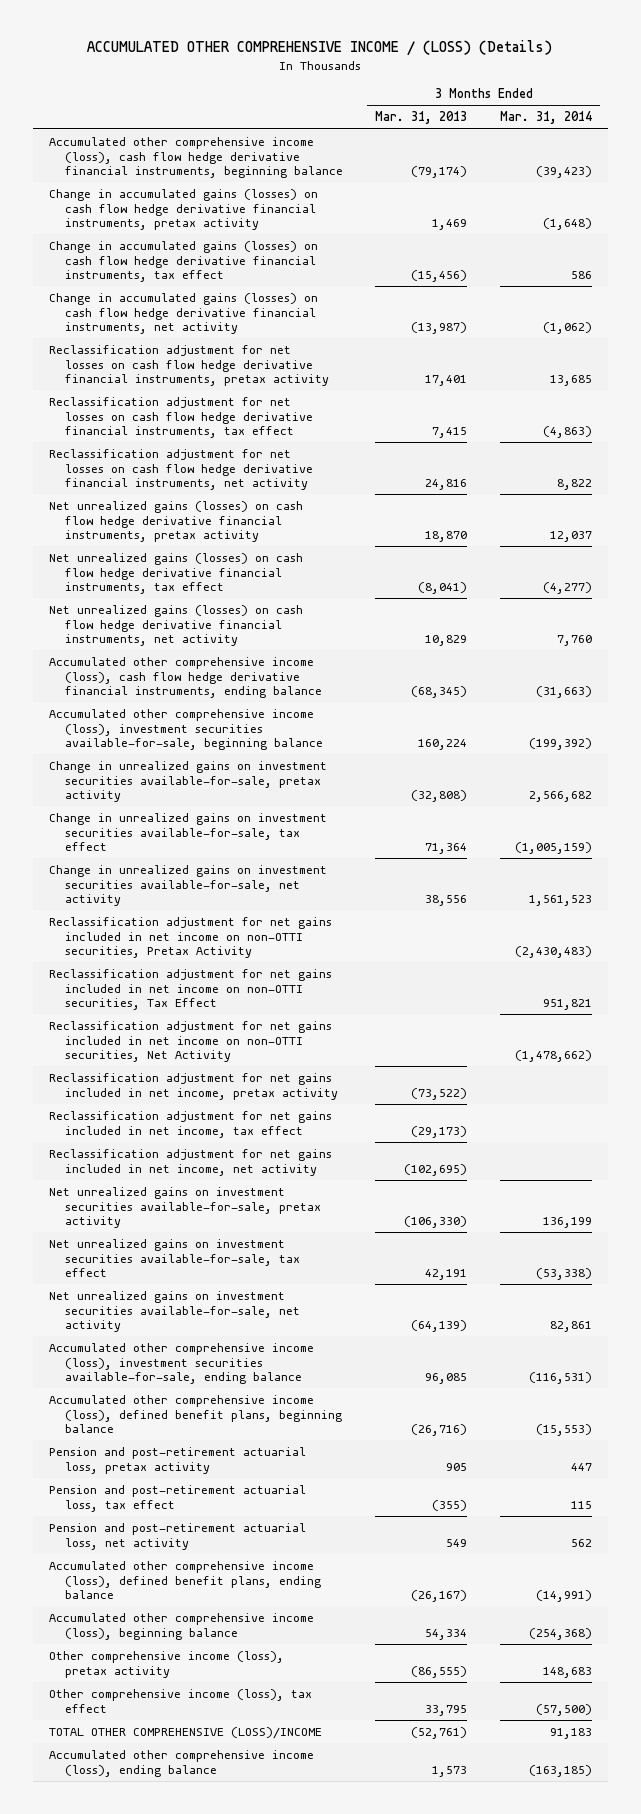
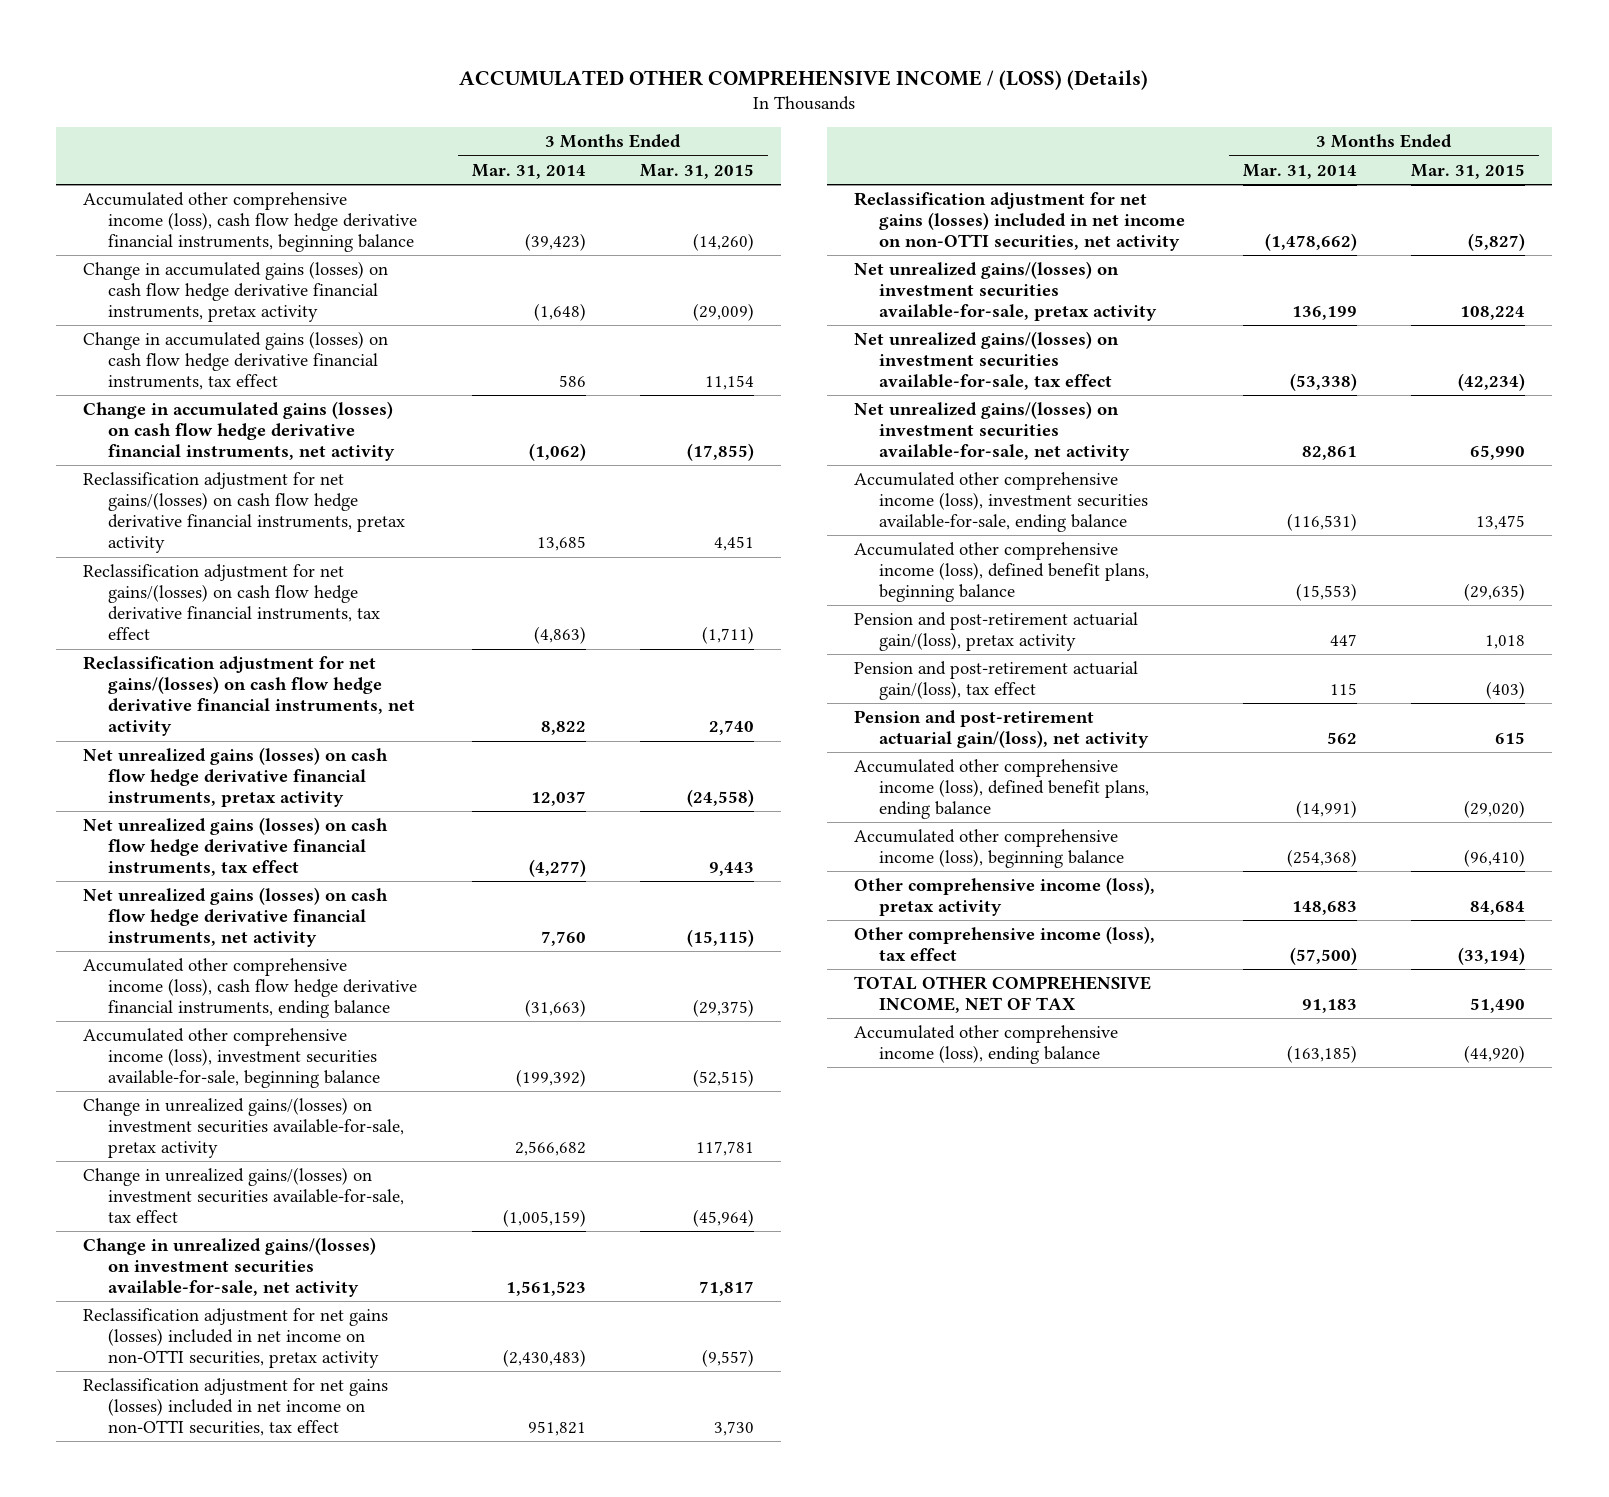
- | 3 Months Ended Mar. 31, 2013 | 3 Months Ended Mar. 31, 2014
+ | 3 Months Ended Mar. 31, 2014 | 3 Months Ended Mar. 31, 2015
- Reclassification adjustment for net losses on cash flow hedge derivative financial instruments, pretax activity | 17,401 | 13,685
- Reclassification adjustment for net losses on cash flow hedge derivative financial instruments, tax effect | 7,415 | (4,863)
- Reclassification adjustment for net losses on cash flow hedge derivative financial instruments, net activity | 24,816 | 8,822
+ Reclassification adjustment for net gains/(losses) on cash flow hedge derivative financial instruments, pretax activity | 13,685 | 4,451
+ Reclassification adjustment for net gains/(losses) on cash flow hedge derivative financial instruments, tax effect | (4,863) | (1,711)
+ Reclassification adjustment for net gains/(losses) on cash flow hedge derivative financial instruments, net activity | 8,822 | 2,740
- Change in unrealized gains on investment securities available-for-sale, pretax activity | (32,808) | 2,566,682
- Change in unrealized gains on investment securities available-for-sale, tax effect | 71,364 | (1,005,159)
- Change in unrealized gains on investment securities available-for-sale, net activity | 38,556 | 1,561,523
- Reclassification adjustment for net gains included in net income on non-OTTI securities, Pretax Activity | | (2,430,483)
- Reclassification adjustment for net gains included in net income on non-OTTI securities, Tax Effect | | 951,821
- Reclassification adjustment for net gains included in net income on non-OTTI securities, Net Activity | | (1,478,662)
- Reclassification adjustment for net gains included in net income, pretax activity | (73,522) |
- Reclassification adjustment for net gains included in net income, tax effect | (29,173) |
- Reclassification adjustment for net gains included in net income, net activity | (102,695) |
- Net unrealized gains on investment securities available-for-sale, pretax activity | (106,330) | 136,199
- Net unrealized gains on investment securities available-for-sale, tax effect | 42,191 | (53,338)
- Net unrealized gains on investment securities available-for-sale, net activity | (64,139) | 82,861
+ Change in unrealized gains/(losses) on investment securities available-for-sale, pretax activity | 2,566,682 | 117,781
+ Change in unrealized gains/(losses) on investment securities available-for-sale, tax effect | (1,005,159) | (45,964)
+ Change in unrealized gains/(losses) on investment securities available-for-sale, net activity | 1,561,523 | 71,817
+ Reclassification adjustment for net gains (losses) included in net income on non-OTTI securities, pretax activity | (2,430,483) | (9,557)
+ Reclassification adjustment for net gains (losses) included in net income on non-OTTI securities, tax effect | 951,821 | 3,730
+ Reclassification adjustment for net gains (losses) included in net income on non-OTTI securities, net activity | (1,478,662) | (5,827)
+ Net unrealized gains/(losses) on investment securities available-for-sale, pretax activity | 136,199 | 108,224
+ Net unrealized gains/(losses) on investment securities available-for-sale, tax effect | (53,338) | (42,234)
+ Net unrealized gains/(losses) on investment securities available-for-sale, net activity | 82,861 | 65,990
- Pension and post-retirement actuarial loss, pretax activity | 905 | 447
- Pension and post-retirement actuarial loss, tax effect | (355) | 115
- Pension and post-retirement actuarial loss, net activity | 549 | 562
+ Pension and post-retirement actuarial gain/(loss), pretax activity | 447 | 1,018
+ Pension and post-retirement actuarial gain/(loss), tax effect | 115 | (403)
+ Pension and post-retirement actuarial gain/(loss), net activity | 562 | 615
- TOTAL OTHER COMPREHENSIVE (LOSS)/INCOME | (52,761) | 91,183
+ TOTAL OTHER COMPREHENSIVE INCOME, NET OF TAX | 91,183 | 51,490

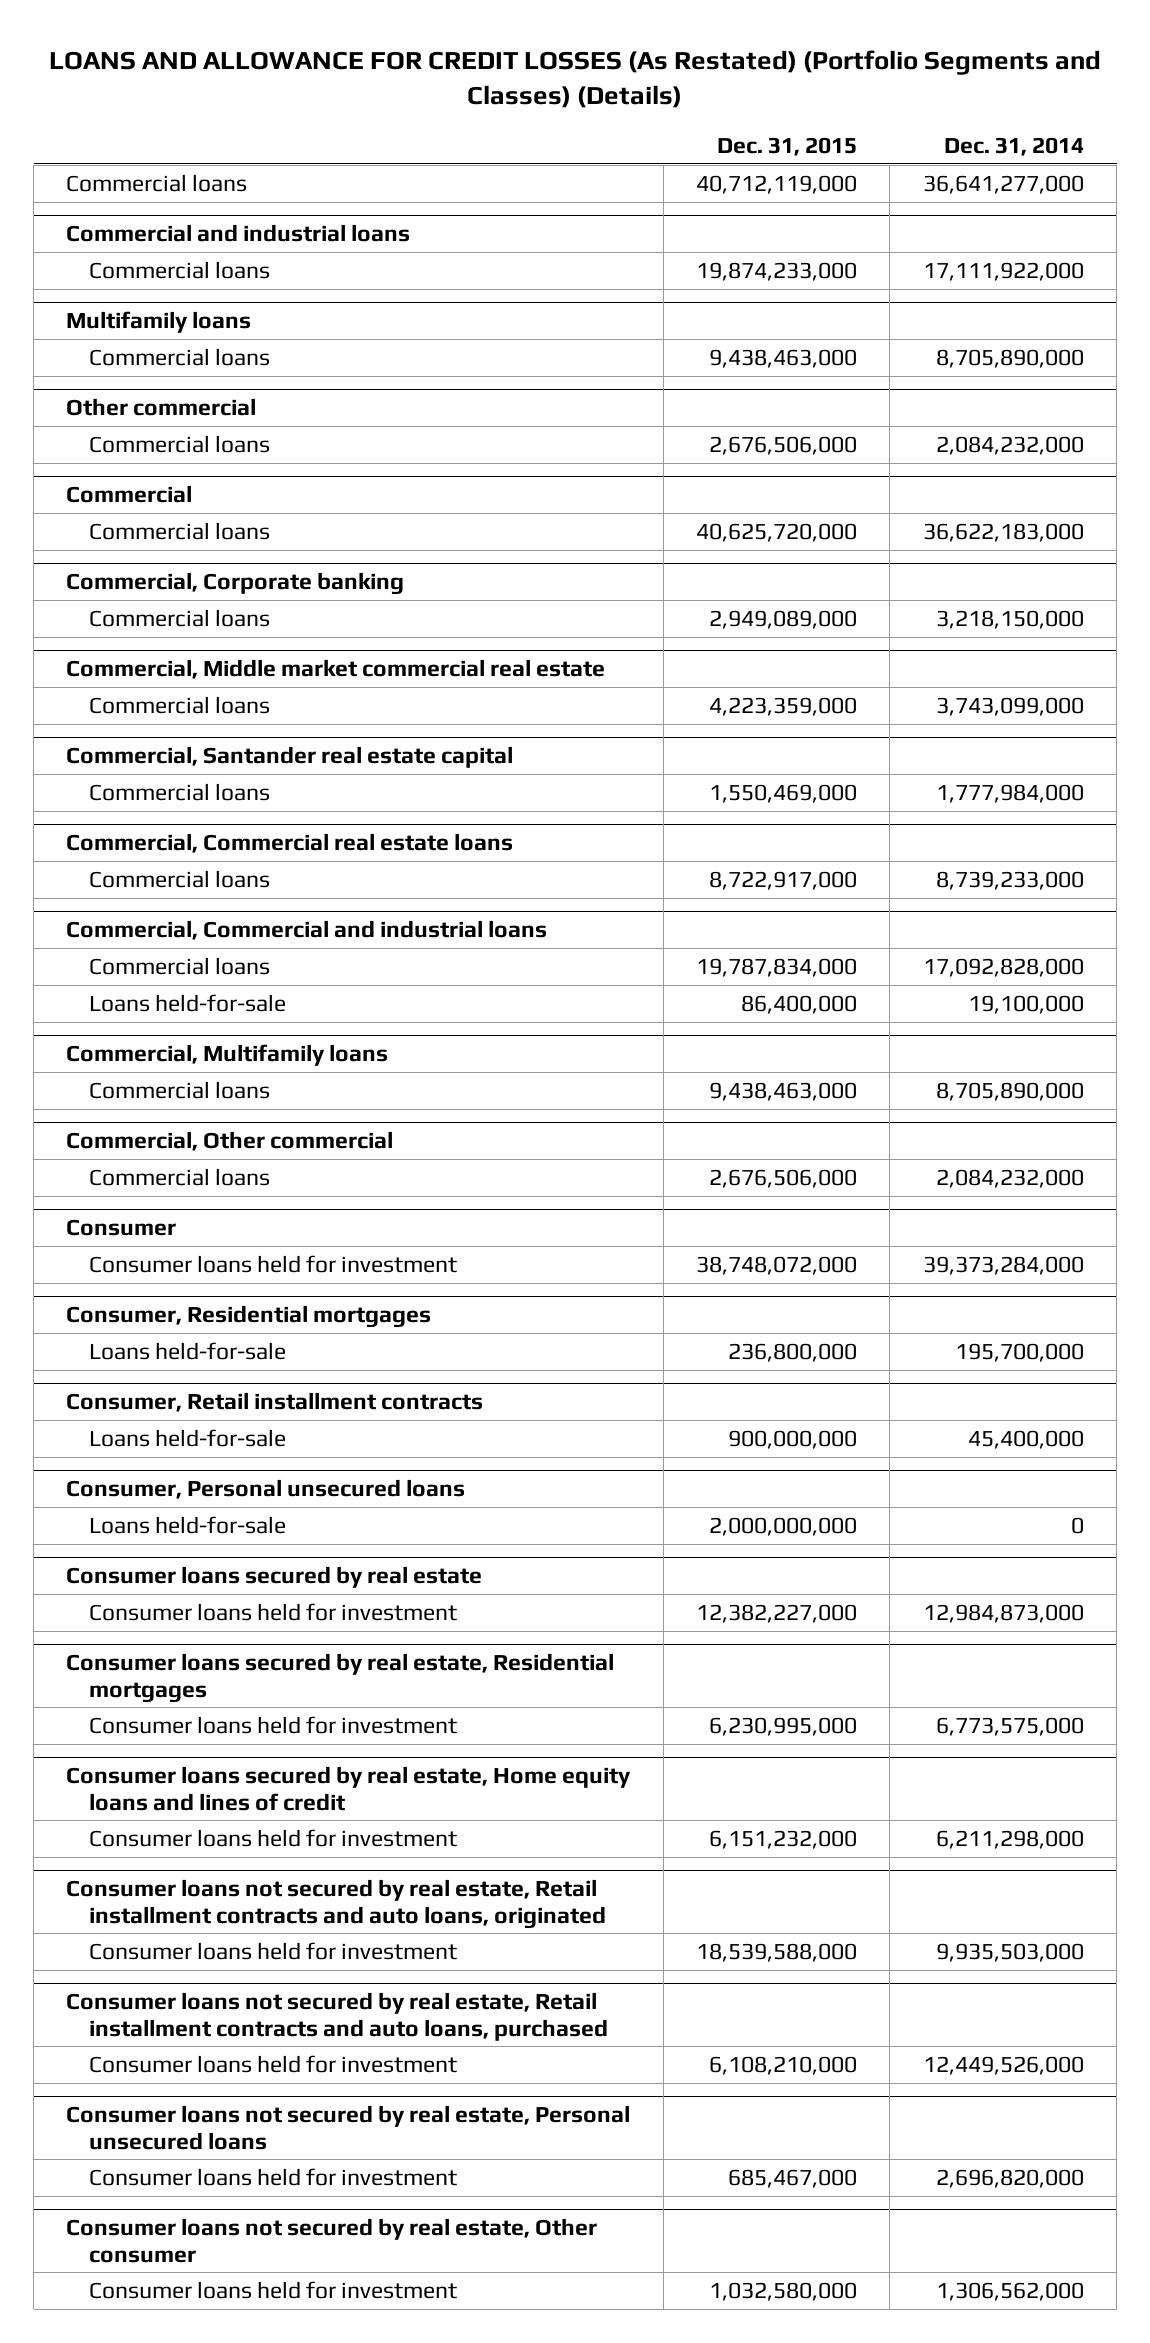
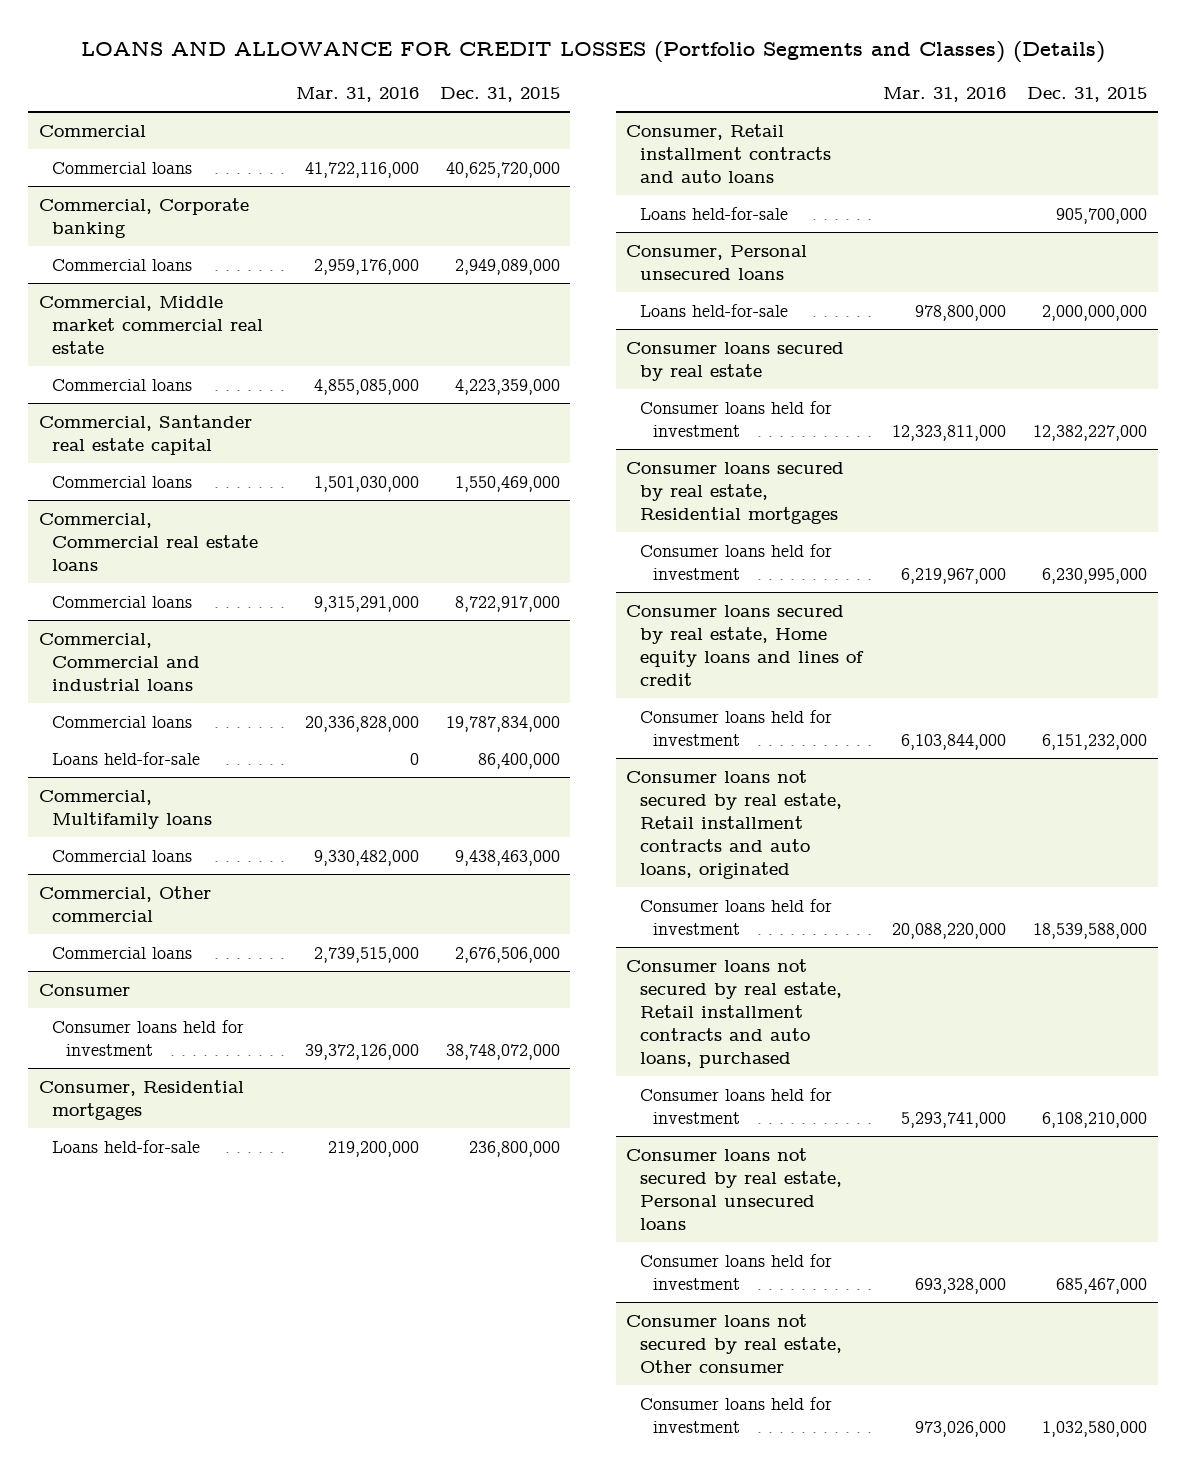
- LOANS AND ALLOWANCE FOR CREDIT LOSSES (As Restated) (Portfolio Segments and Classes) (Details)
+ LOANS AND ALLOWANCE FOR CREDIT LOSSES (Portfolio Segments and Classes) (Details)
- | Dec. 31, 2015 | Dec. 31, 2014
+ | Mar. 31, 2016 | Dec. 31, 2015
- Commercial loans | 40,712,119,000 | 36,641,277,000
- Commercial and industrial loans
- Commercial loans | 19,874,233,000 | 17,111,922,000
- Multifamily loans
- Commercial loans | 9,438,463,000 | 8,705,890,000
- Other commercial
- Commercial loans | 2,676,506,000 | 2,084,232,000
- Consumer, Retail installment contracts
- Loans held-for-sale | 900,000,000 | 45,400,000
+ Consumer, Retail installment contracts and auto loans
+ Loans held-for-sale | | 905,700,000

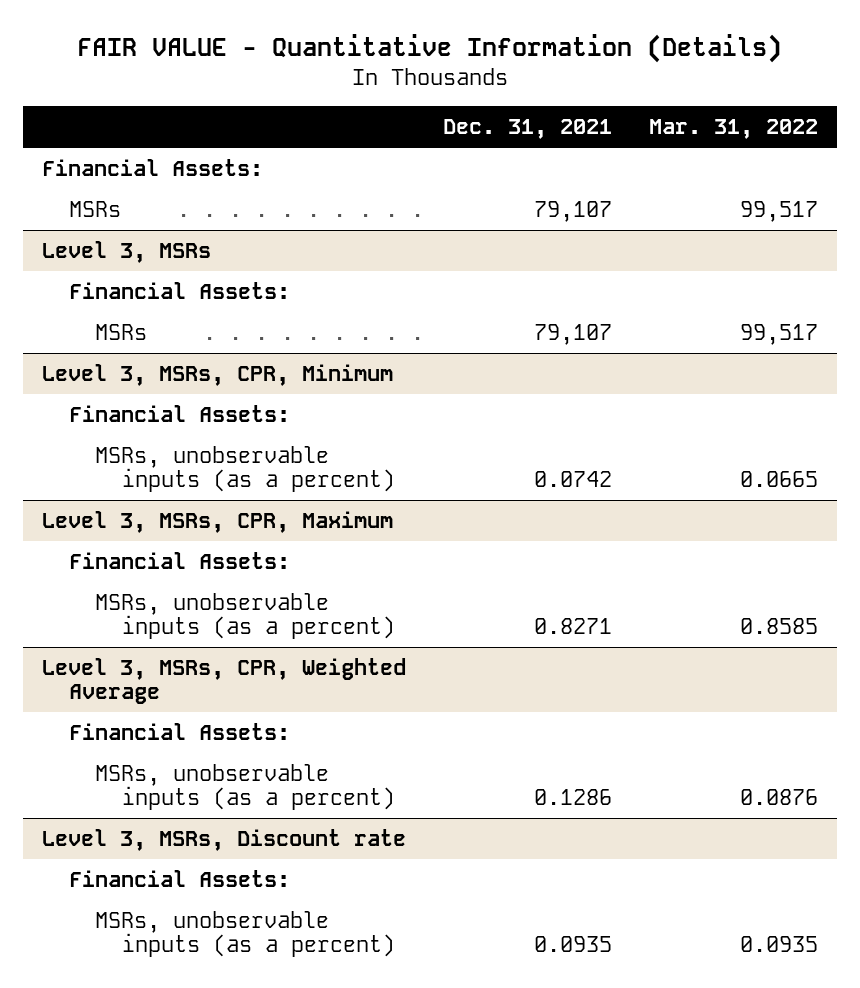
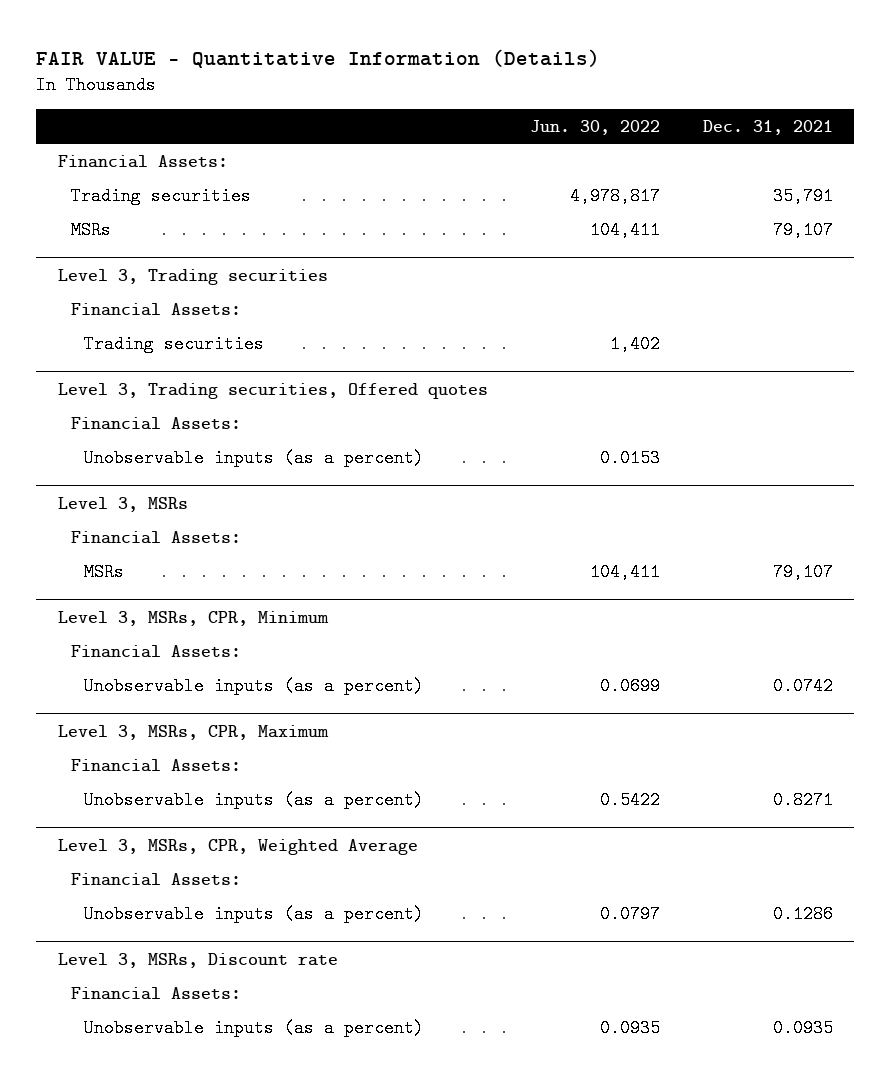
- | Dec. 31, 2021 | Mar. 31, 2022
+ | Jun. 30, 2022 | Dec. 31, 2021
+ Trading securities | 4,978,817 | 35,791
+ Level 3, Trading securities
+ Financial Assets:
+ Trading securities | 1,402 |
+ Level 3, Trading securities, Offered quotes
+ Financial Assets:
+ Unobservable inputs (as a percent) | 0.0153 |
@ Level 3, MSRs, CPR, Minimum
- MSRs, unobservable inputs (as a percent) | 0.0742 | 0.0665
+ Unobservable inputs (as a percent) | 0.0699 | 0.0742
@ Level 3, MSRs, CPR, Maximum
- MSRs, unobservable inputs (as a percent) | 0.8271 | 0.8585
+ Unobservable inputs (as a percent) | 0.5422 | 0.8271
@ Level 3, MSRs, CPR, Weighted Average
- MSRs, unobservable inputs (as a percent) | 0.1286 | 0.0876
+ Unobservable inputs (as a percent) | 0.0797 | 0.1286
@ Level 3, MSRs, Discount rate
- MSRs, unobservable inputs (as a percent) | 0.0935 | 0.0935
+ Unobservable inputs (as a percent) | 0.0935 | 0.0935

